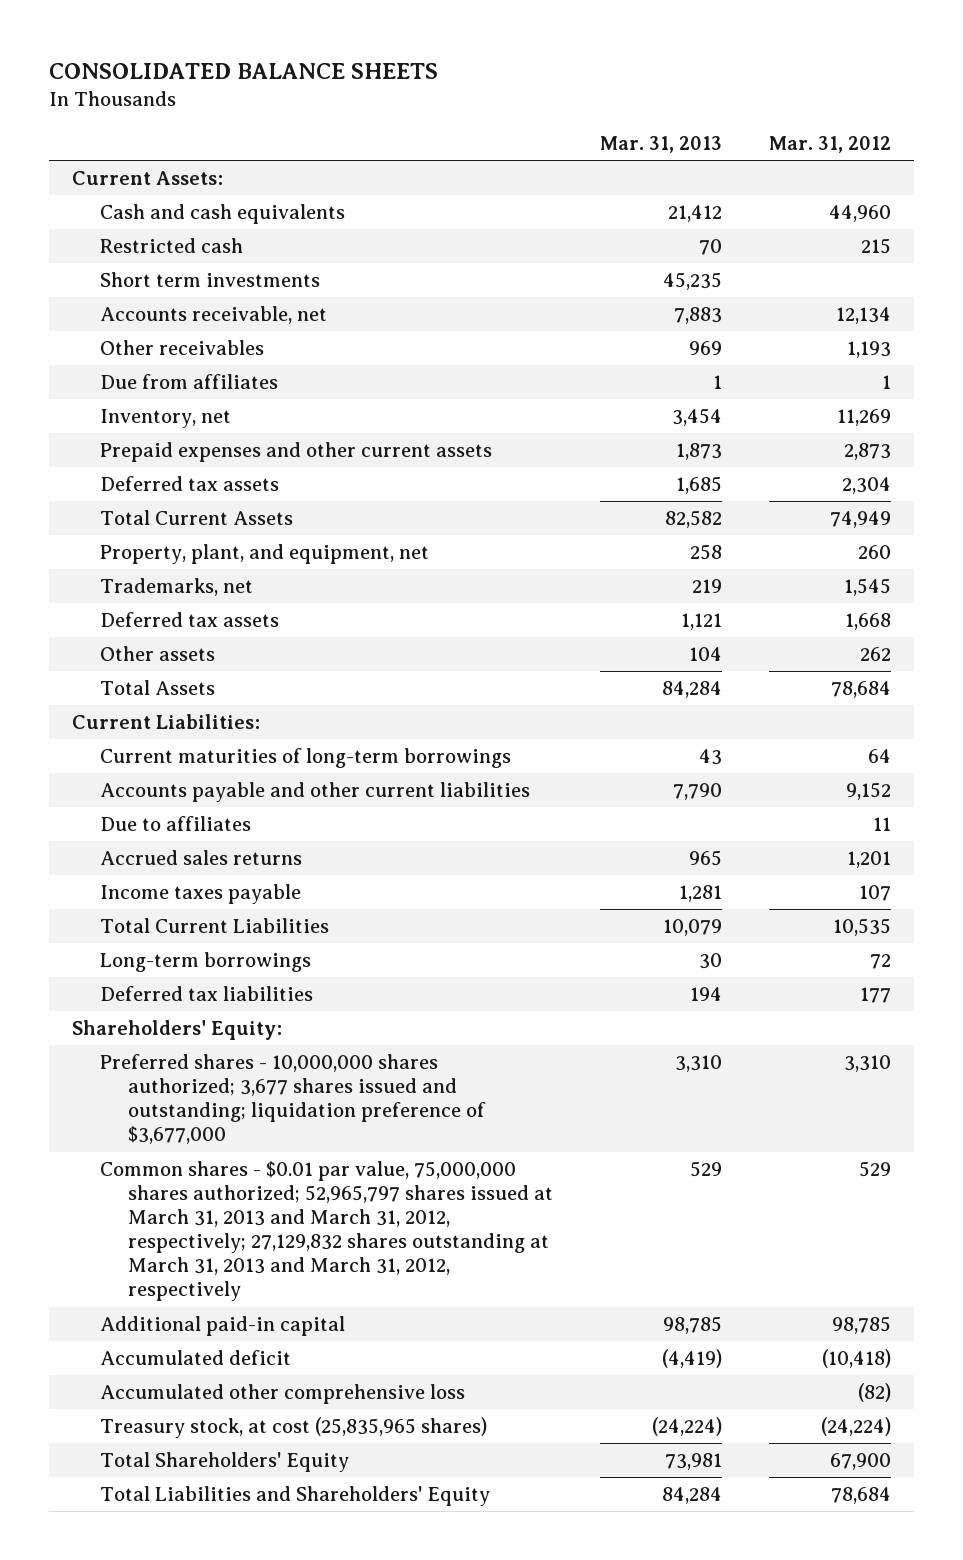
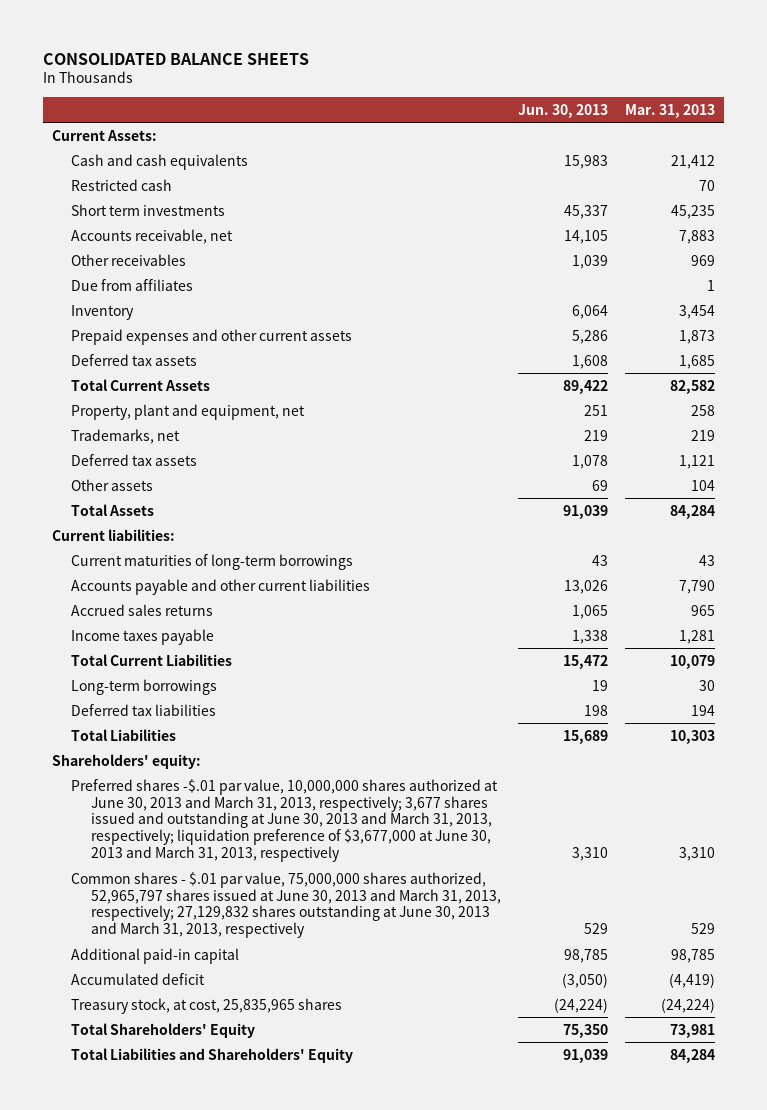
- | Mar. 31, 2013 | Mar. 31, 2012
+ | Jun. 30, 2013 | Mar. 31, 2013
- Inventory, net | 3,454 | 11,269
+ Inventory | 6,064 | 3,454
- Property, plant, and equipment, net | 258 | 260
+ Property, plant and equipment, net | 251 | 258
- Current Liabilities:
+ Current liabilities:
- Due to affiliates | | 11
- Shareholders' Equity:
- Preferred shares - 10,000,000 shares authorized; 3,677 shares issued and outstanding; liquidation preference of $3,677,000 | 3,310 | 3,310
- Common shares - $0.01 par value, 75,000,000 shares authorized; 52,965,797 shares issued at March 31, 2013 and March 31, 2012, respectively; 27,129,832 shares outstanding at March 31, 2013 and March 31, 2012, respectively | 529 | 529
+ Total Liabilities | 15,689 | 10,303
+ Shareholders' equity:
+ Preferred shares -$.01 par value, 10,000,000 shares authorized at June 30, 2013 and March 31, 2013, respectively; 3,677 shares issued and outstanding at June 30, 2013 and March 31, 2013, respectively; liquidation preference of $3,677,000 at June 30, 2013 and March 31, 2013, respectively | 3,310 | 3,310
+ Common shares - $.01 par value, 75,000,000 shares authorized, 52,965,797 shares issued at June 30, 2013 and March 31, 2013, respectively; 27,129,832 shares outstanding at June 30, 2013 and March 31, 2013, respectively | 529 | 529
- Accumulated other comprehensive loss | | (82)
- Treasury stock, at cost (25,835,965 shares) | (24,224) | (24,224)
+ Treasury stock, at cost, 25,835,965 shares | (24,224) | (24,224)

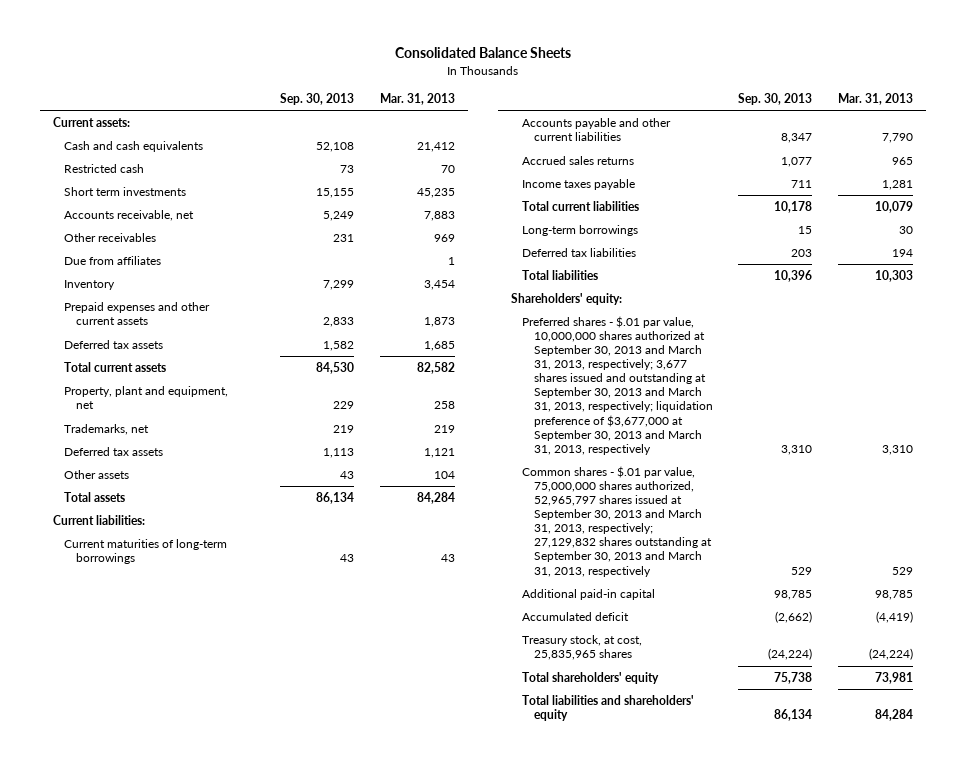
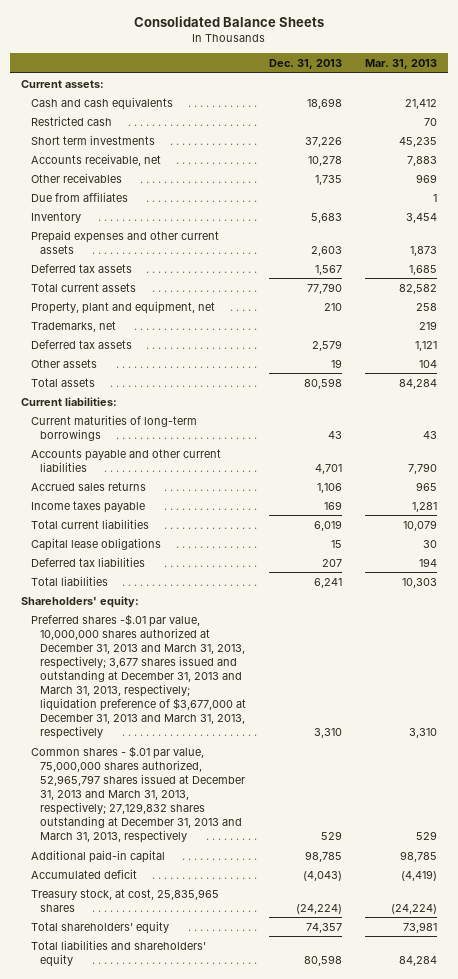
- | Sep. 30, 2013 | Mar. 31, 2013
+ | Dec. 31, 2013 | Mar. 31, 2013
- Long-term borrowings | 15 | 30
+ Capital lease obligations | 15 | 30
- Preferred shares - $.01 par value, 10,000,000 shares authorized at September 30, 2013 and March 31, 2013, respectively; 3,677 shares issued and outstanding at September 30, 2013 and March 31, 2013, respectively; liquidation preference of $3,677,000 at September 30, 2013 and March 31, 2013, respectively | 3,310 | 3,310
- Common shares - $.01 par value, 75,000,000 shares authorized, 52,965,797 shares issued at September 30, 2013 and March 31, 2013, respectively; 27,129,832 shares outstanding at September 30, 2013 and March 31, 2013, respectively | 529 | 529
+ Preferred shares -$.01 par value, 10,000,000 shares authorized at December 31, 2013 and March 31, 2013, respectively; 3,677 shares issued and outstanding at December 31, 2013 and March 31, 2013, respectively; liquidation preference of $3,677,000 at December 31, 2013 and March 31, 2013, respectively | 3,310 | 3,310
+ Common shares - $.01 par value, 75,000,000 shares authorized, 52,965,797 shares issued at December 31, 2013 and March 31, 2013, respectively; 27,129,832 shares outstanding at December 31, 2013 and March 31, 2013, respectively | 529 | 529

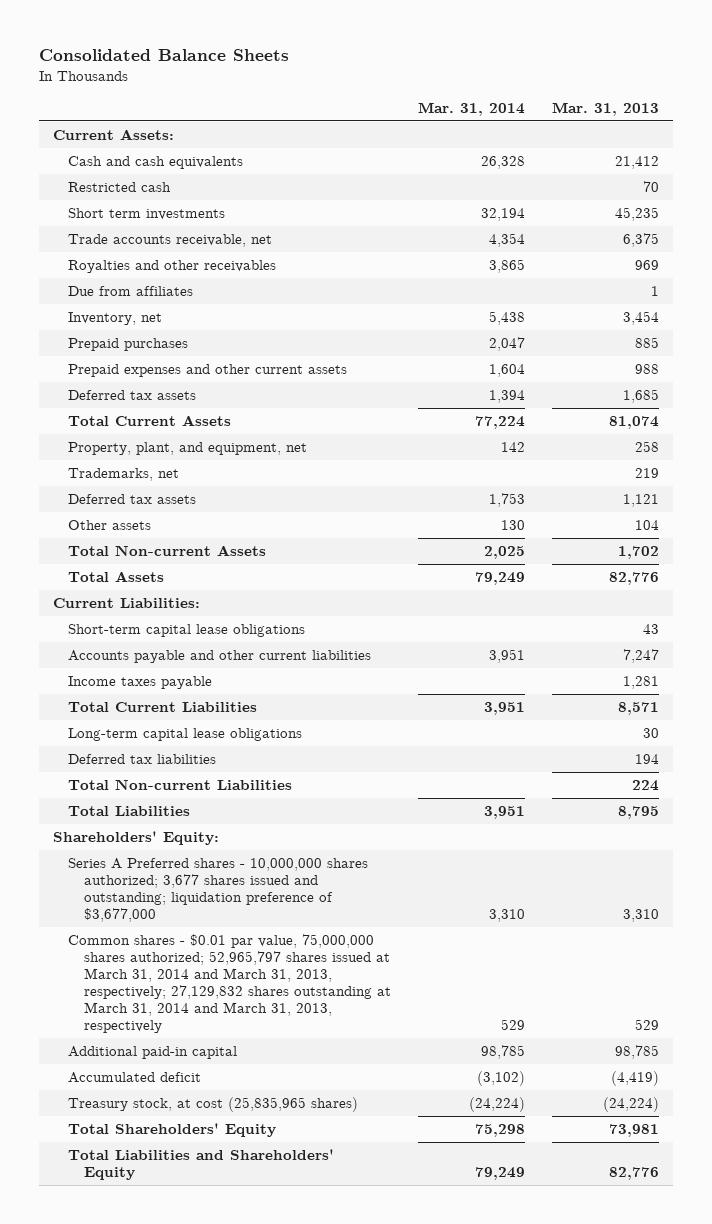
- | Dec. 31, 2013 | Mar. 31, 2013
+ | Mar. 31, 2014 | Mar. 31, 2013
- Current assets:
+ Current Assets:
- Accounts receivable, net | 10,278 | 7,883
- Other receivables | 1,735 | 969
+ Trade accounts receivable, net | 4,354 | 6,375
+ Royalties and other receivables | 3,865 | 969
- Inventory | 5,683 | 3,454
- Prepaid expenses and other current assets | 2,603 | 1,873
+ Inventory, net | 5,438 | 3,454
+ Prepaid purchases | 2,047 | 885
+ Prepaid expenses and other current assets | 1,604 | 988
- Total current assets | 77,790 | 82,582
- Property, plant and equipment, net | 210 | 258
+ Total Current Assets | 77,224 | 81,074
+ Property, plant, and equipment, net | 142 | 258
- Total assets | 80,598 | 84,284
- Current liabilities:
- Current maturities of long-term borrowings | 43 | 43
- Accounts payable and other current liabilities | 4,701 | 7,790
- Accrued sales returns | 1,106 | 965
+ Total Non-current Assets | 2,025 | 1,702
+ Total Assets | 79,249 | 82,776
+ Current Liabilities:
+ Short-term capital lease obligations | | 43
+ Accounts payable and other current liabilities | 3,951 | 7,247
- Total current liabilities | 6,019 | 10,079
- Capital lease obligations | 15 | 30
+ Total Current Liabilities | 3,951 | 8,571
+ Long-term capital lease obligations | | 30
- Total liabilities | 6,241 | 10,303
- Shareholders' equity:
- Preferred shares -$.01 par value, 10,000,000 shares authorized at December 31, 2013 and March 31, 2013, respectively; 3,677 shares issued and outstanding at December 31, 2013 and March 31, 2013, respectively; liquidation preference of $3,677,000 at December 31, 2013 and March 31, 2013, respectively | 3,310 | 3,310
- Common shares - $.01 par value, 75,000,000 shares authorized, 52,965,797 shares issued at December 31, 2013 and March 31, 2013, respectively; 27,129,832 shares outstanding at December 31, 2013 and March 31, 2013, respectively | 529 | 529
+ Total Non-current Liabilities | | 224
+ Total Liabilities | 3,951 | 8,795
+ Shareholders' Equity:
+ Series A Preferred shares - 10,000,000 shares authorized; 3,677 shares issued and outstanding; liquidation preference of $3,677,000 | 3,310 | 3,310
+ Common shares - $0.01 par value, 75,000,000 shares authorized; 52,965,797 shares issued at March 31, 2014 and March 31, 2013, respectively; 27,129,832 shares outstanding at March 31, 2014 and March 31, 2013, respectively | 529 | 529
- Treasury stock, at cost, 25,835,965 shares | (24,224) | (24,224)
- Total shareholders' equity | 74,357 | 73,981
- Total liabilities and shareholders' equity | 80,598 | 84,284
+ Treasury stock, at cost (25,835,965 shares) | (24,224) | (24,224)
+ Total Shareholders' Equity | 75,298 | 73,981
+ Total Liabilities and Shareholders' Equity | 79,249 | 82,776

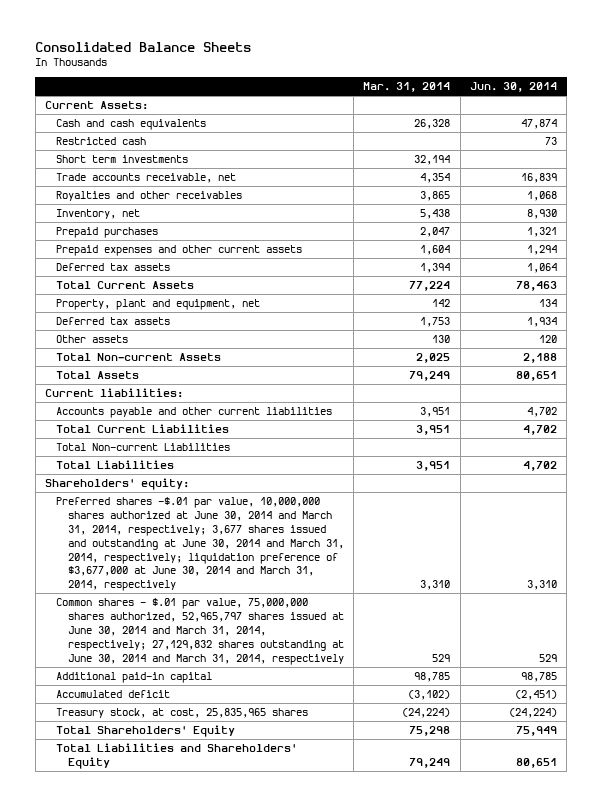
- | Mar. 31, 2014 | Mar. 31, 2013
+ | Mar. 31, 2014 | Jun. 30, 2014
- Due from affiliates | | 1
- Property, plant, and equipment, net | 142 | 258
- Trademarks, net | | 219
+ Property, plant and equipment, net | 142 | 134
- Current Liabilities:
- Short-term capital lease obligations | | 43
+ Current liabilities:
- Income taxes payable | | 1,281
- Long-term capital lease obligations | | 30
- Deferred tax liabilities | | 194
- Shareholders' Equity:
- Series A Preferred shares - 10,000,000 shares authorized; 3,677 shares issued and outstanding; liquidation preference of $3,677,000 | 3,310 | 3,310
- Common shares - $0.01 par value, 75,000,000 shares authorized; 52,965,797 shares issued at March 31, 2014 and March 31, 2013, respectively; 27,129,832 shares outstanding at March 31, 2014 and March 31, 2013, respectively | 529 | 529
+ Shareholders' equity:
+ Preferred shares -$.01 par value, 10,000,000 shares authorized at June 30, 2014 and March 31, 2014, respectively; 3,677 shares issued and outstanding at June 30, 2014 and March 31, 2014, respectively; liquidation preference of $3,677,000 at June 30, 2014 and March 31, 2014, respectively | 3,310 | 3,310
+ Common shares - $.01 par value, 75,000,000 shares authorized, 52,965,797 shares issued at June 30, 2014 and March 31, 2014, respectively; 27,129,832 shares outstanding at June 30, 2014 and March 31, 2014, respectively | 529 | 529
- Treasury stock, at cost (25,835,965 shares) | (24,224) | (24,224)
+ Treasury stock, at cost, 25,835,965 shares | (24,224) | (24,224)

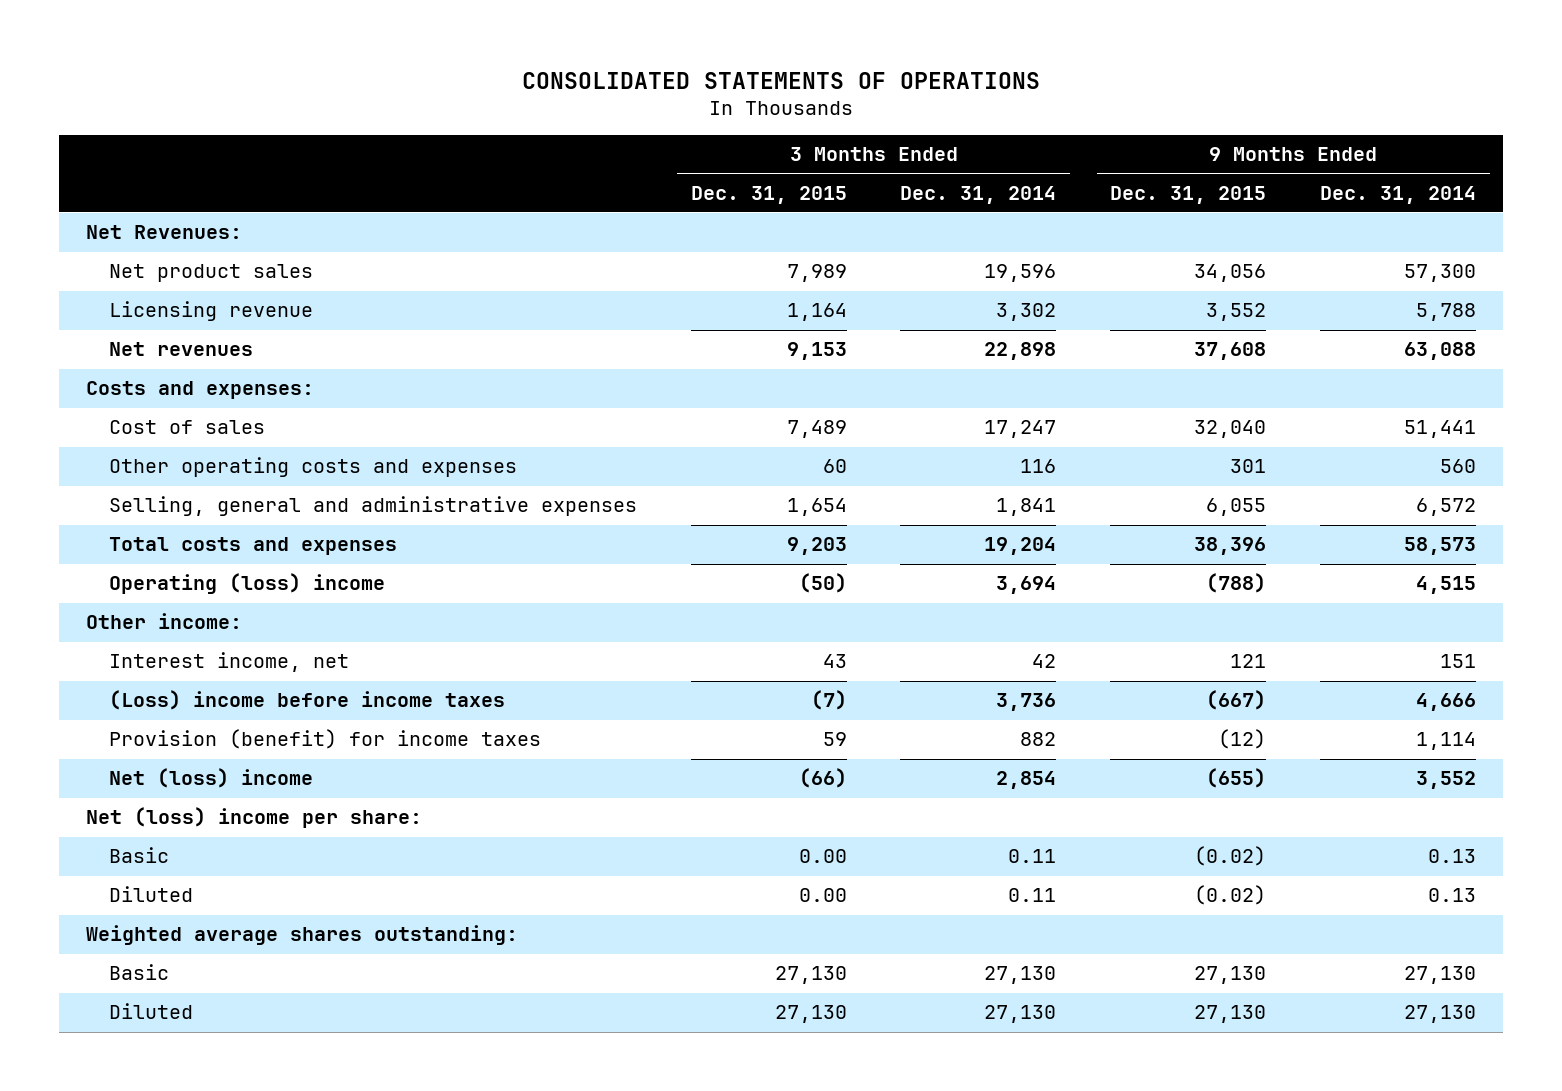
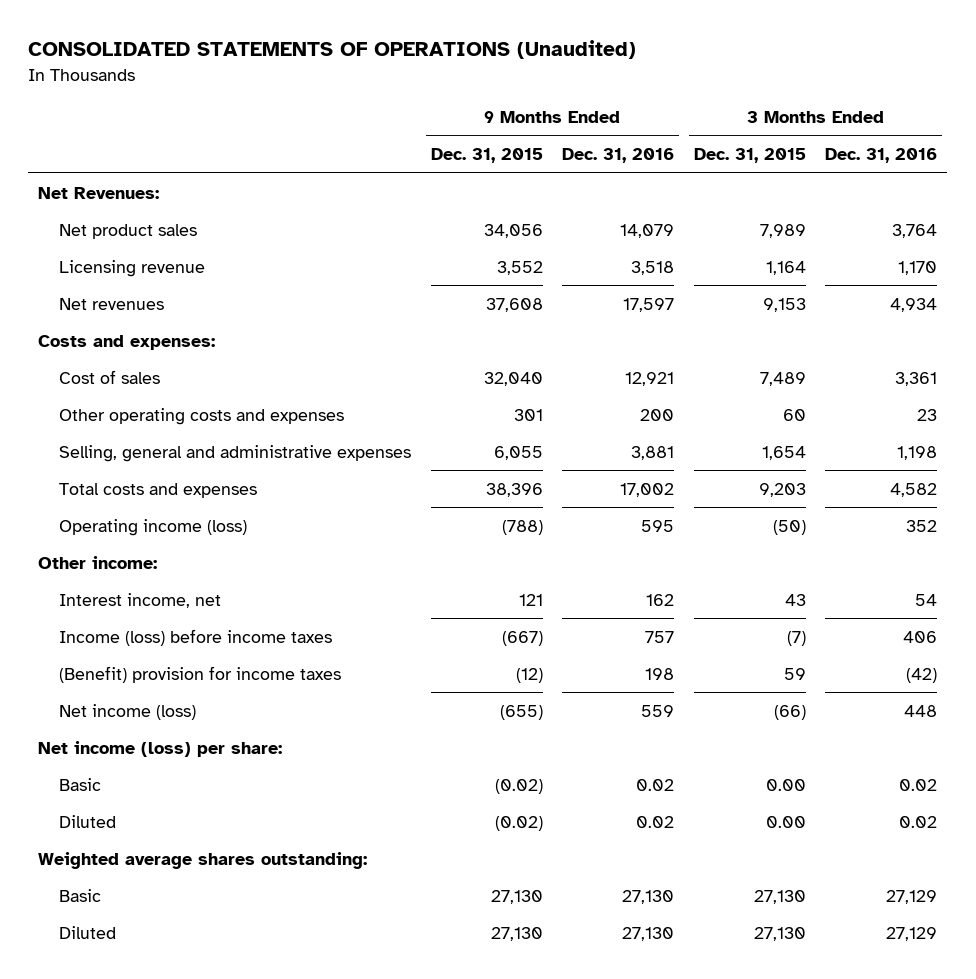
- CONSOLIDATED STATEMENTS OF OPERATIONS
+ CONSOLIDATED STATEMENTS OF OPERATIONS (Unaudited)
- | 3 Months Ended Dec. 31, 2015 | 3 Months Ended Dec. 31, 2014 | 9 Months Ended Dec. 31, 2015 | 9 Months Ended Dec. 31, 2014
+ | 9 Months Ended Dec. 31, 2015 | 9 Months Ended Dec. 31, 2016 | 3 Months Ended Dec. 31, 2015 | 3 Months Ended Dec. 31, 2016
- Operating (loss) income | (50) | 3,694 | (788) | 4,515
+ Operating income (loss) | (788) | 595 | (50) | 352
- (Loss) income before income taxes | (7) | 3,736 | (667) | 4,666
- Provision (benefit) for income taxes | 59 | 882 | (12) | 1,114
- Net (loss) income | (66) | 2,854 | (655) | 3,552
- Net (loss) income per share:
+ Income (loss) before income taxes | (667) | 757 | (7) | 406
+ (Benefit) provision for income taxes | (12) | 198 | 59 | (42)
+ Net income (loss) | (655) | 559 | (66) | 448
+ Net income (loss) per share:

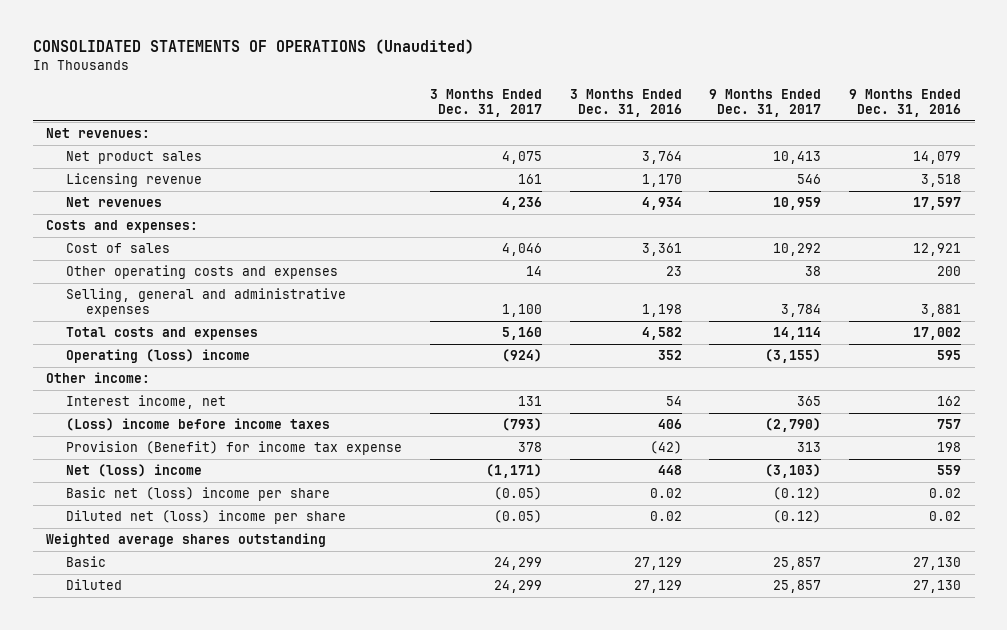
- | 9 Months Ended Dec. 31, 2015 | 9 Months Ended Dec. 31, 2016 | 3 Months Ended Dec. 31, 2015 | 3 Months Ended Dec. 31, 2016
+ | 3 Months Ended Dec. 31, 2017 | 3 Months Ended Dec. 31, 2016 | 9 Months Ended Dec. 31, 2017 | 9 Months Ended Dec. 31, 2016
- Net Revenues:
+ Net revenues:
- Operating income (loss) | (788) | 595 | (50) | 352
+ Operating (loss) income | (924) | 352 | (3,155) | 595
- Income (loss) before income taxes | (667) | 757 | (7) | 406
- (Benefit) provision for income taxes | (12) | 198 | 59 | (42)
- Net income (loss) | (655) | 559 | (66) | 448
- Net income (loss) per share:
- Basic | (0.02) | 0.02 | 0.00 | 0.02
- Diluted | (0.02) | 0.02 | 0.00 | 0.02
- Weighted average shares outstanding:
+ (Loss) income before income taxes | (793) | 406 | (2,790) | 757
+ Provision (Benefit) for income tax expense | 378 | (42) | 313 | 198
+ Net (loss) income | (1,171) | 448 | (3,103) | 559
+ Basic net (loss) income per share | (0.05) | 0.02 | (0.12) | 0.02
+ Diluted net (loss) income per share | (0.05) | 0.02 | (0.12) | 0.02
+ Weighted average shares outstanding

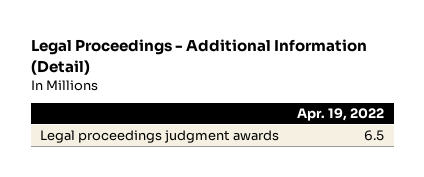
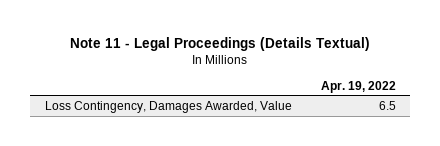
- Legal Proceedings - Additional Information (Detail)
+ Note 11 - Legal Proceedings (Details Textual)
- Legal proceedings judgment awards | 6.5
+ Loss Contingency, Damages Awarded, Value | 6.5

